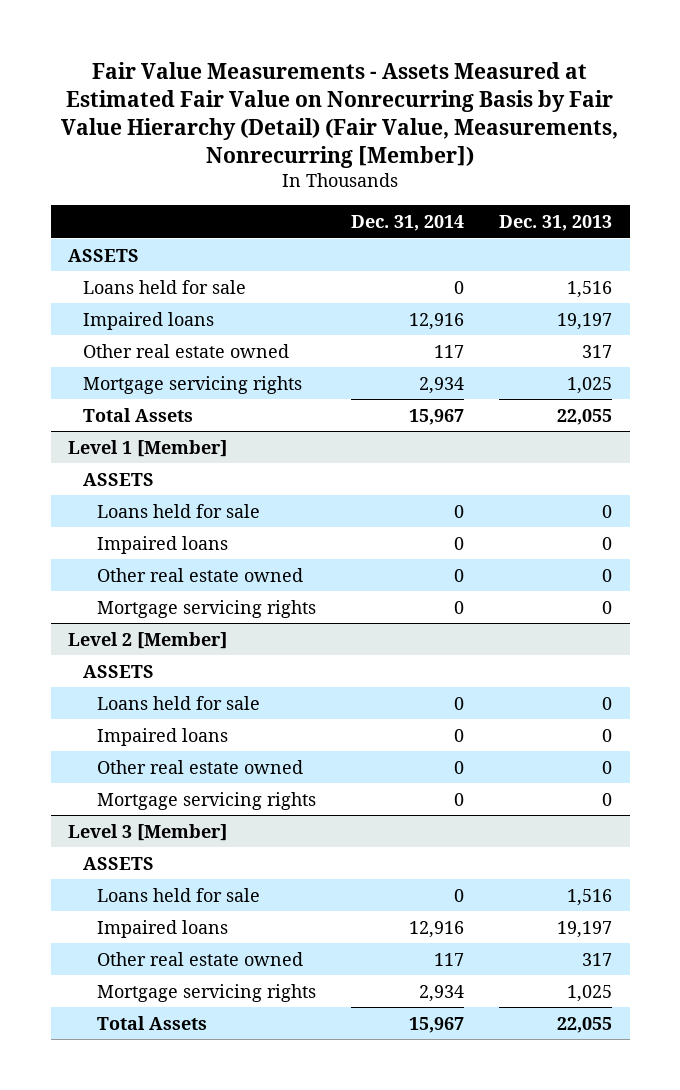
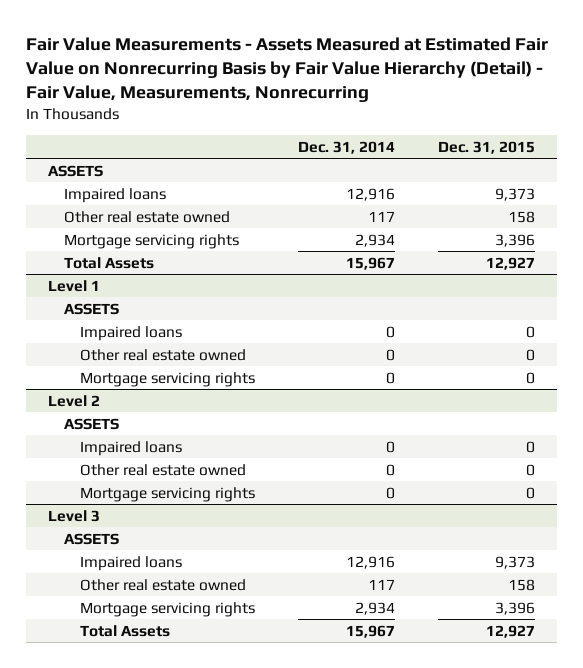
- Fair Value Measurements - Assets Measured at Estimated Fair Value on Nonrecurring Basis by Fair Value Hierarchy (Detail) (Fair Value, Measurements, Nonrecurring [Member])
+ Fair Value Measurements - Assets Measured at Estimated Fair Value on Nonrecurring Basis by Fair Value Hierarchy (Detail) - Fair Value, Measurements, Nonrecurring
- | Dec. 31, 2014 | Dec. 31, 2013
+ | Dec. 31, 2014 | Dec. 31, 2015
- Loans held for sale | 0 | 1,516
- Level 1 [Member]
+ Level 1
- Loans held for sale | 0 | 0
- Level 2 [Member]
+ Level 2
- Loans held for sale | 0 | 0
- Level 3 [Member]
+ Level 3
- Loans held for sale | 0 | 1,516

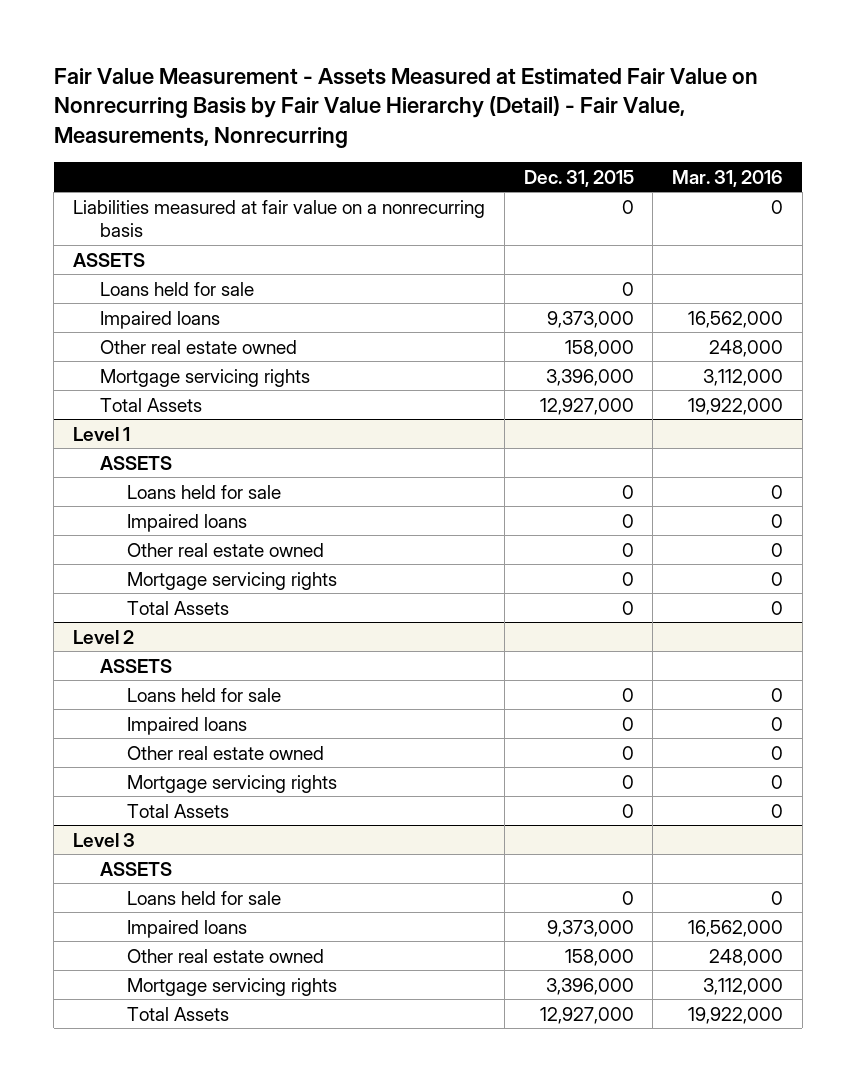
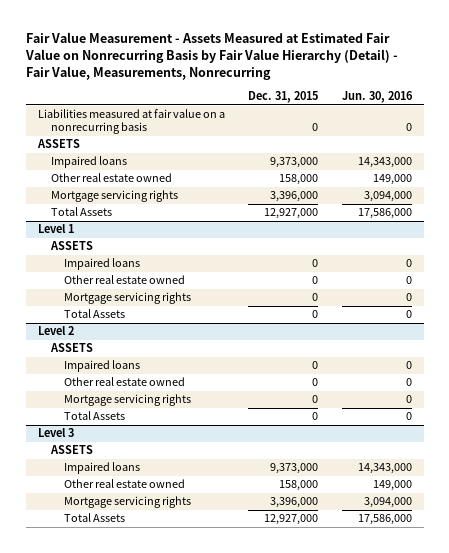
- | Dec. 31, 2015 | Mar. 31, 2016
+ | Dec. 31, 2015 | Jun. 30, 2016
- Loans held for sale | 0 |
@ Level 1
- Loans held for sale | 0 | 0
@ Level 2
- Loans held for sale | 0 | 0
@ Level 3
- Loans held for sale | 0 | 0

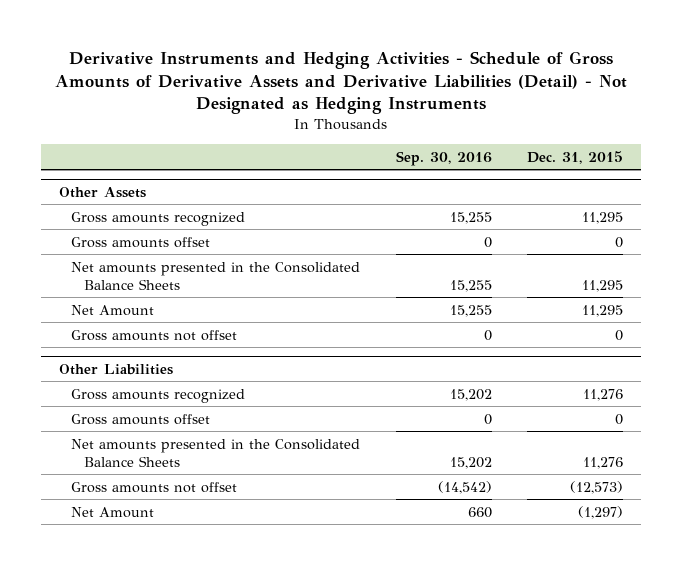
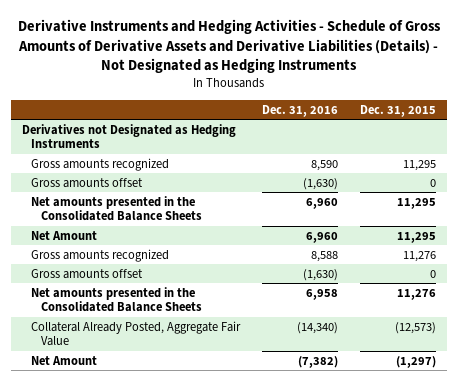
- Derivative Instruments and Hedging Activities - Schedule of Gross Amounts of Derivative Assets and Derivative Liabilities (Detail) - Not Designated as Hedging Instruments
+ Derivative Instruments and Hedging Activities - Schedule of Gross Amounts of Derivative Assets and Derivative Liabilities (Details) - Not Designated as Hedging Instruments
- | Sep. 30, 2016 | Dec. 31, 2015
+ | Dec. 31, 2016 | Dec. 31, 2015
- Other Assets
+ Derivatives not Designated as Hedging Instruments
- Gross amounts not offset | 0 | 0
- Other Liabilities
- Gross amounts not offset | (14,542) | (12,573)
+ Collateral Already Posted, Aggregate Fair Value | (14,340) | (12,573)

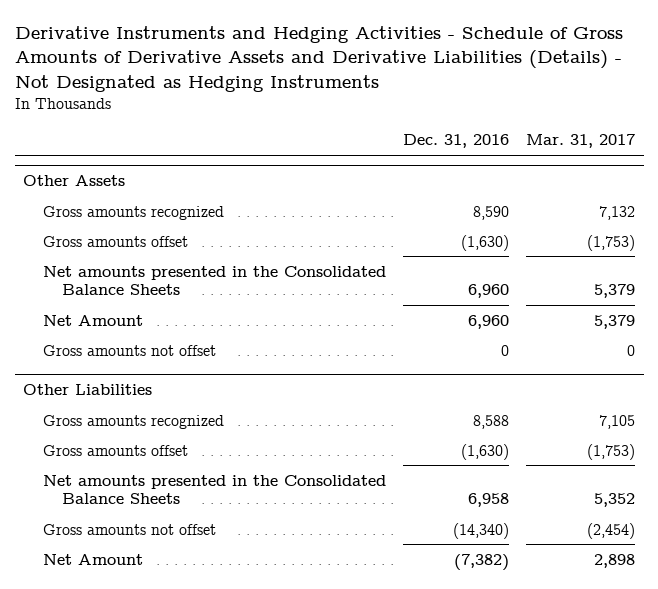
- | Dec. 31, 2016 | Dec. 31, 2015
+ | Dec. 31, 2016 | Mar. 31, 2017
- Derivatives not Designated as Hedging Instruments
+ Other Assets
+ Gross amounts not offset | 0 | 0
+ Other Liabilities
- Collateral Already Posted, Aggregate Fair Value | (14,340) | (12,573)
+ Gross amounts not offset | (14,340) | (2,454)

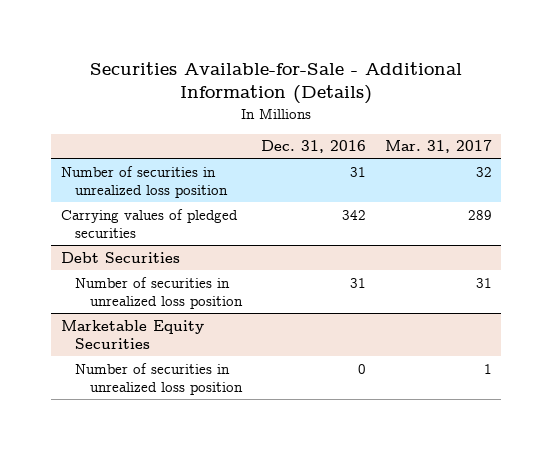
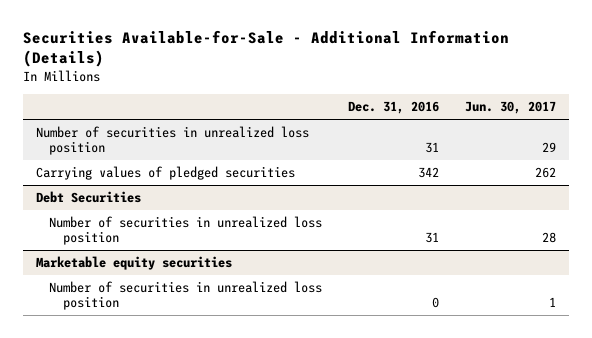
- | Dec. 31, 2016 | Mar. 31, 2017
+ | Dec. 31, 2016 | Jun. 30, 2017
- Marketable Equity Securities
+ Marketable equity securities

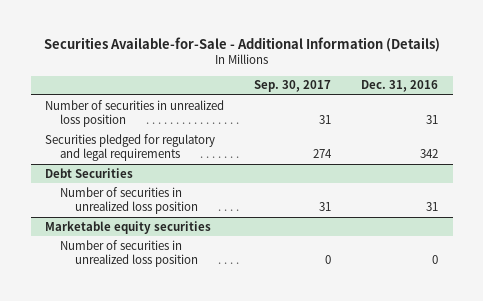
- | Dec. 31, 2016 | Jun. 30, 2017
+ | Sep. 30, 2017 | Dec. 31, 2016
- Carrying values of pledged securities | 342 | 262
+ Securities pledged for regulatory and legal requirements | 274 | 342

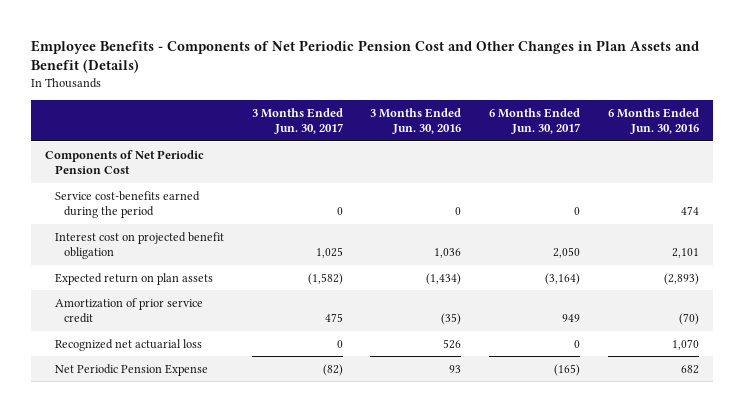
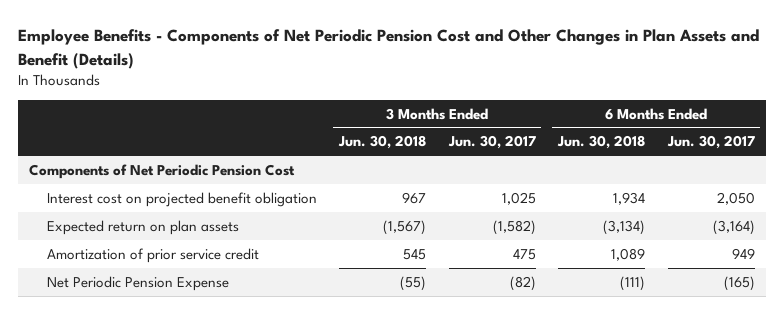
- | 3 Months Ended Jun. 30, 2017 | 3 Months Ended Jun. 30, 2016 | 6 Months Ended Jun. 30, 2017 | 6 Months Ended Jun. 30, 2016
+ | 3 Months Ended Jun. 30, 2018 | 3 Months Ended Jun. 30, 2017 | 6 Months Ended Jun. 30, 2018 | 6 Months Ended Jun. 30, 2017
- Service cost-benefits earned during the period | 0 | 0 | 0 | 474
- Recognized net actuarial loss | 0 | 526 | 0 | 1,070

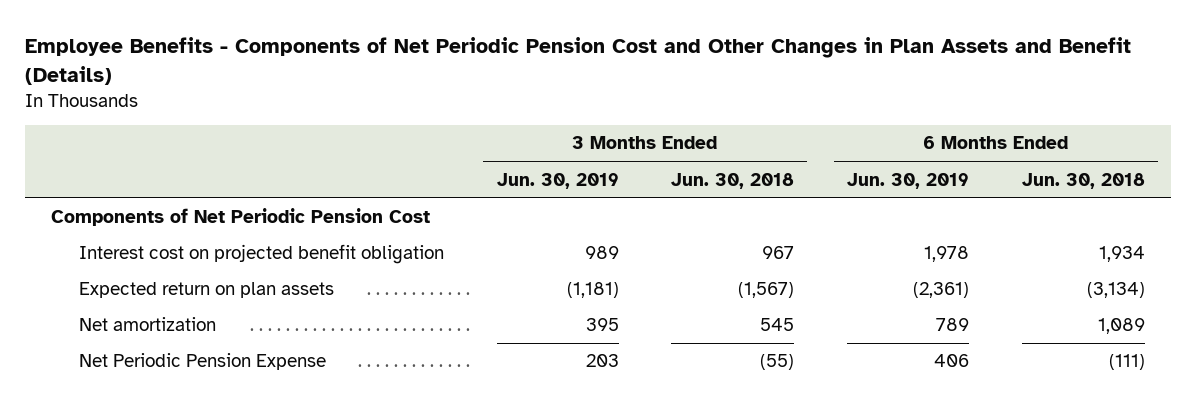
- | 3 Months Ended Jun. 30, 2018 | 3 Months Ended Jun. 30, 2017 | 6 Months Ended Jun. 30, 2018 | 6 Months Ended Jun. 30, 2017
+ | 3 Months Ended Jun. 30, 2019 | 3 Months Ended Jun. 30, 2018 | 6 Months Ended Jun. 30, 2019 | 6 Months Ended Jun. 30, 2018
- Amortization of prior service credit | 545 | 475 | 1,089 | 949
+ Net amortization | 395 | 545 | 789 | 1,089

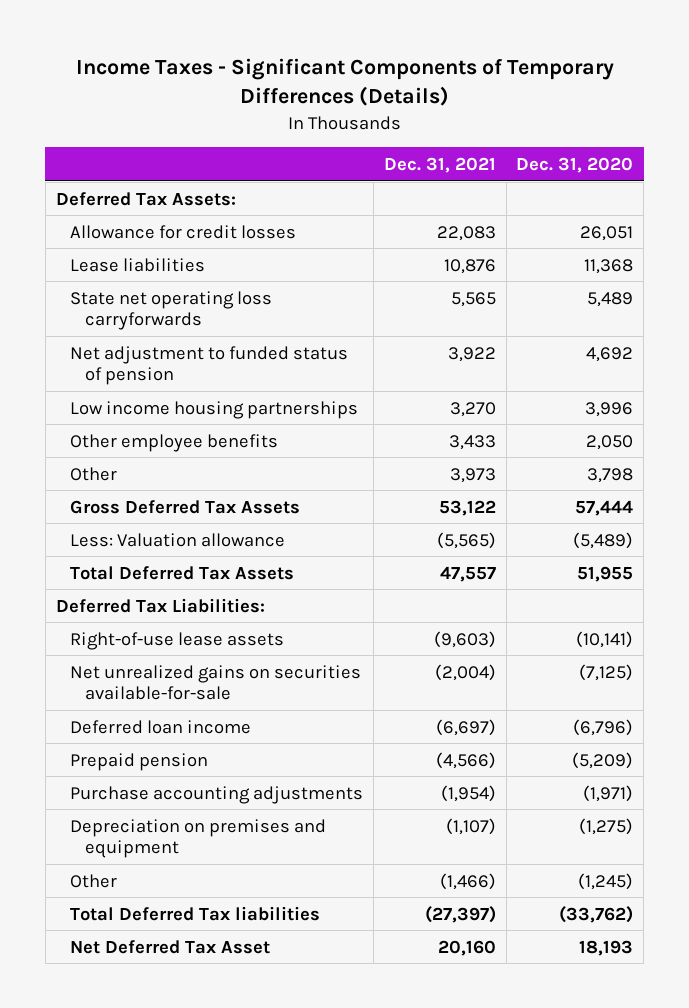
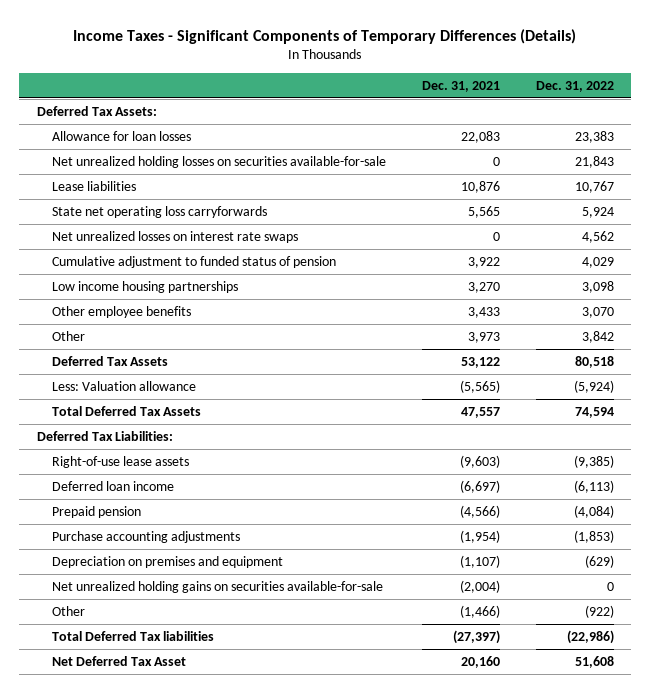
- | Dec. 31, 2021 | Dec. 31, 2020
+ | Dec. 31, 2021 | Dec. 31, 2022
- Allowance for credit losses | 22,083 | 26,051
+ Allowance for loan losses | 22,083 | 23,383
+ Net unrealized holding losses on securities available-for-sale | 0 | 21,843
- Net adjustment to funded status of pension | 3,922 | 4,692
+ Net unrealized losses on interest rate swaps | 0 | 4,562
+ Cumulative adjustment to funded status of pension | 3,922 | 4,029
- Gross Deferred Tax Assets | 53,122 | 57,444
+ Deferred Tax Assets | 53,122 | 80,518
- Net unrealized gains on securities available-for-sale | (2,004) | (7,125)
+ Net unrealized holding gains on securities available-for-sale | (2,004) | 0

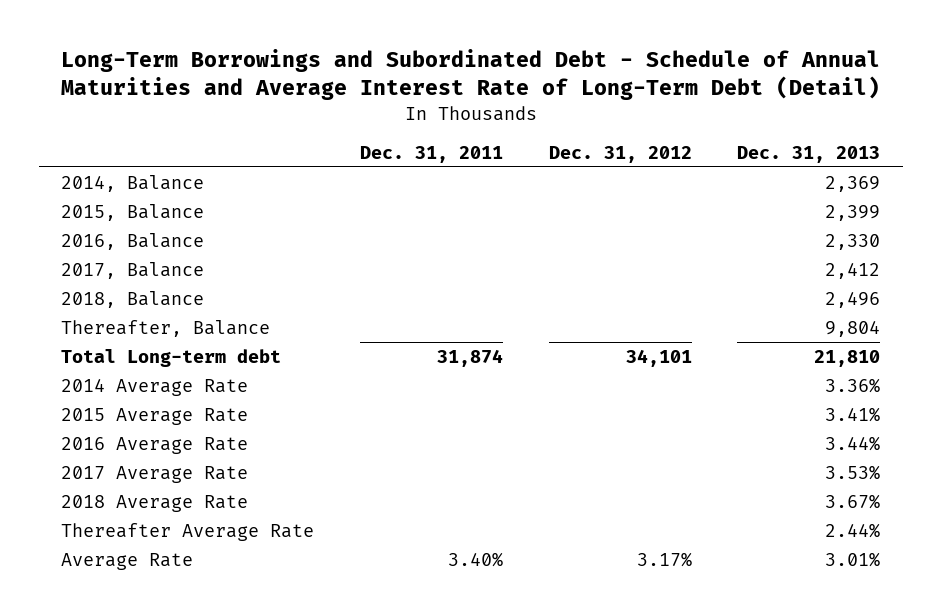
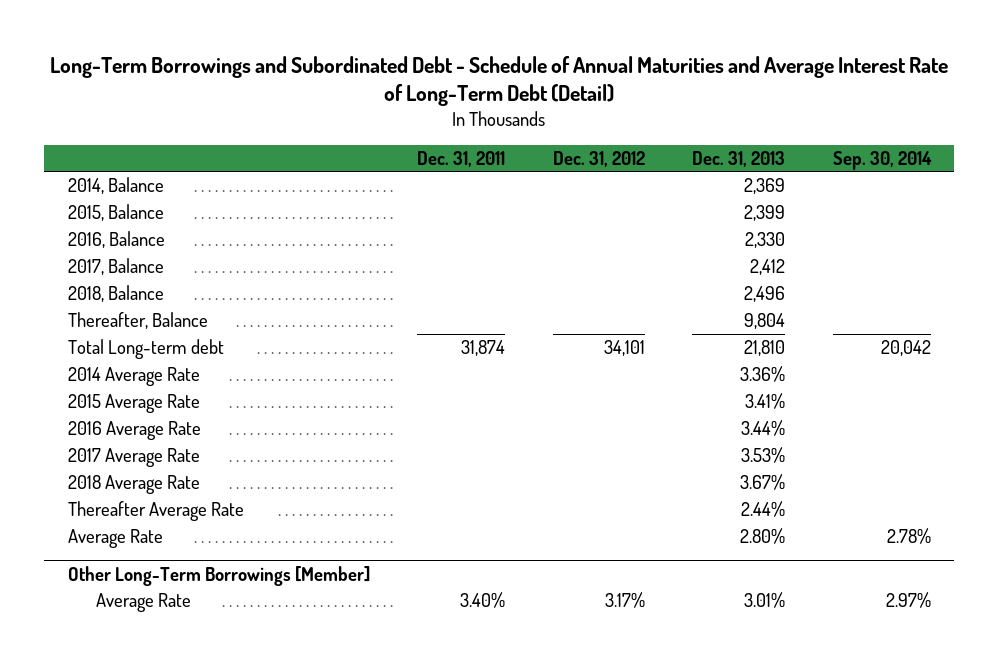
- | Dec. 31, 2011 | Dec. 31, 2012 | Dec. 31, 2013
+ | Dec. 31, 2011 | Dec. 31, 2012 | Dec. 31, 2013 | Sep. 30, 2014
+ Average Rate | | | 2.80% | 2.78%
+ Other Long-Term Borrowings [Member]

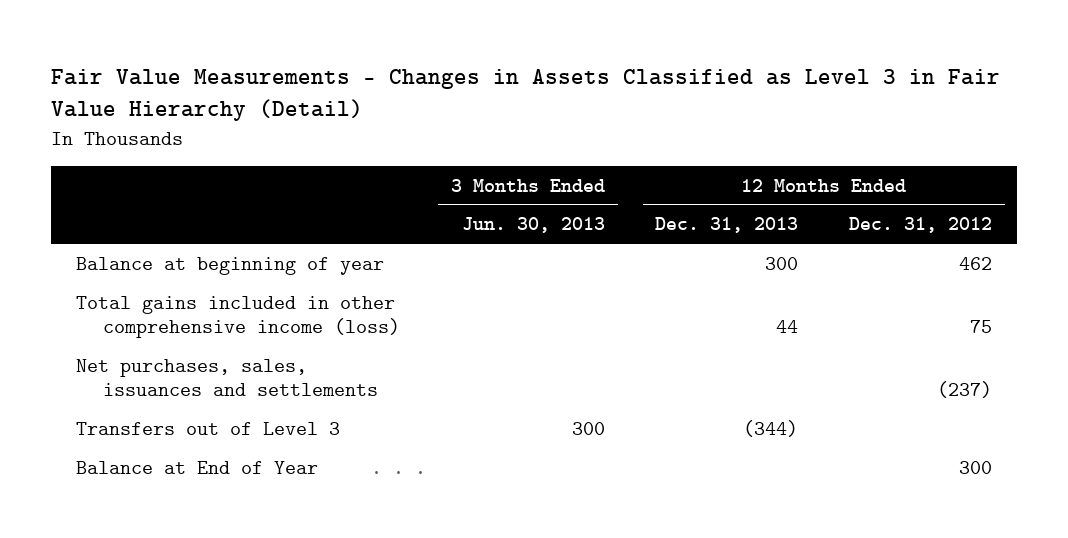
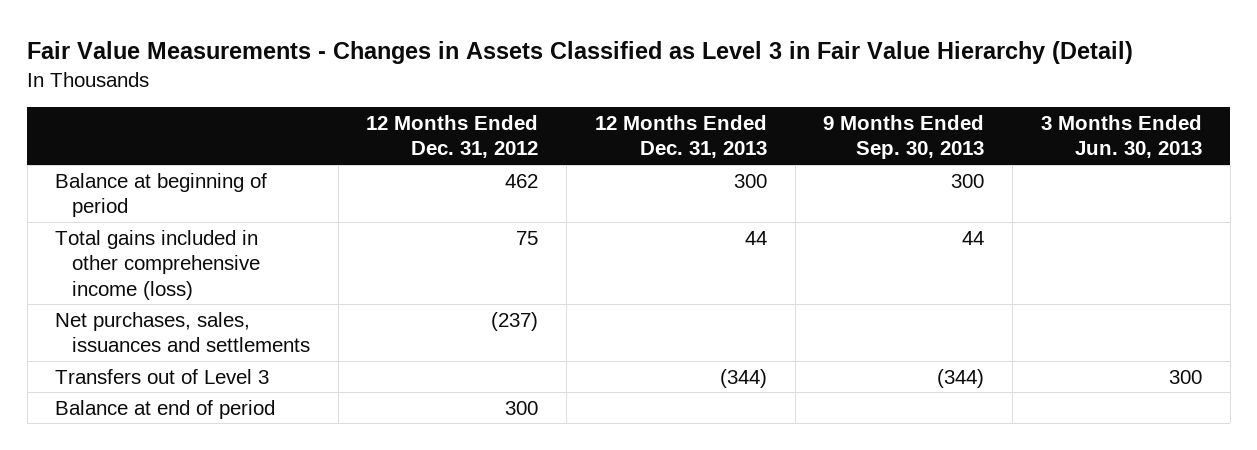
- | 3 Months Ended Jun. 30, 2013 | 12 Months Ended Dec. 31, 2013 | 12 Months Ended Dec. 31, 2012
+ | 12 Months Ended Dec. 31, 2012 | 12 Months Ended Dec. 31, 2013 | 9 Months Ended Sep. 30, 2013 | 3 Months Ended Jun. 30, 2013
- Balance at beginning of year | | 300 | 462
+ Balance at beginning of period | 462 | 300 | 300 |
- Balance at End of Year | | | 300
+ Balance at end of period | 300 | | |

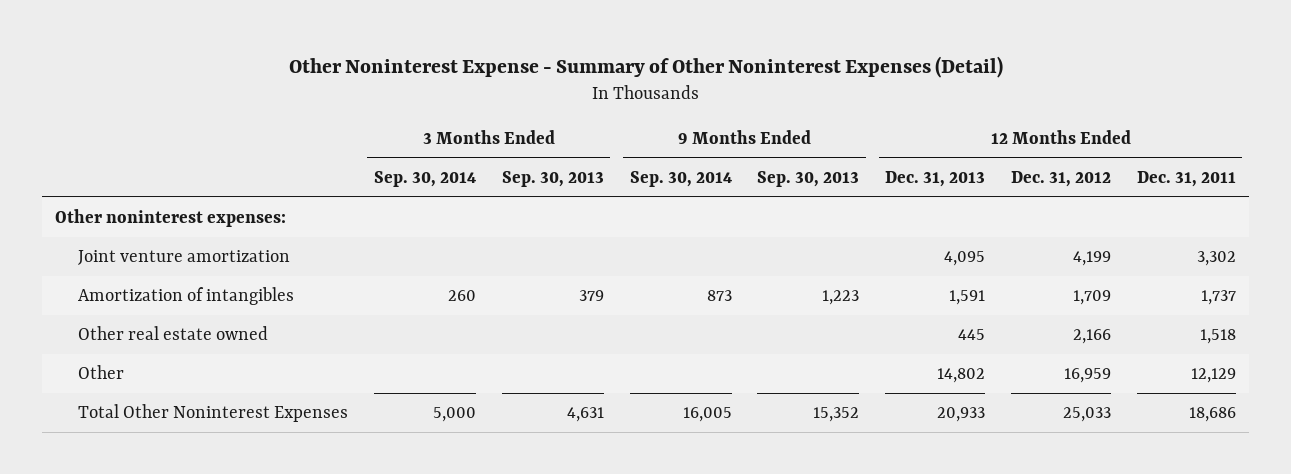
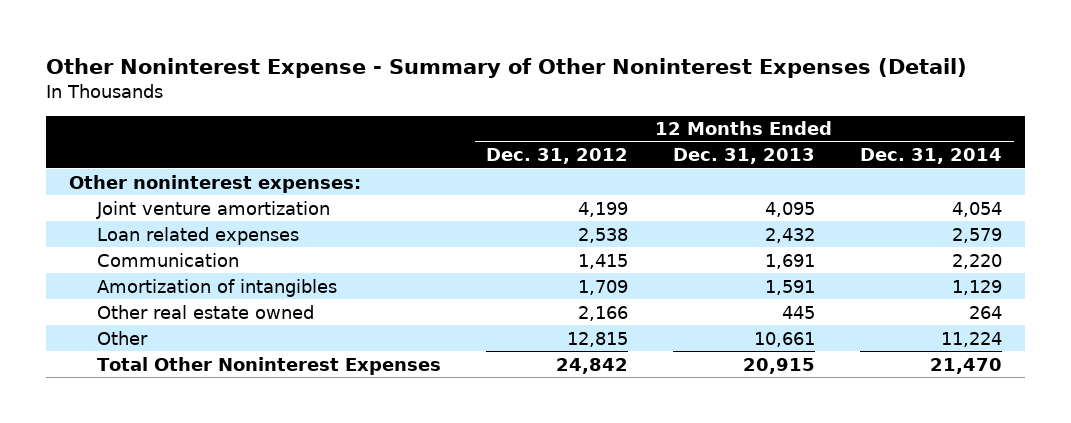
- | 3 Months Ended Sep. 30, 2014 | 3 Months Ended Sep. 30, 2013 | 9 Months Ended Sep. 30, 2014 | 9 Months Ended Sep. 30, 2013 | 12 Months Ended Dec. 31, 2013 | 12 Months Ended Dec. 31, 2012 | 12 Months Ended Dec. 31, 2011
+ | 12 Months Ended Dec. 31, 2012 | 12 Months Ended Dec. 31, 2013 | 12 Months Ended Dec. 31, 2014
+ Loan related expenses | 2,538 | 2,432 | 2,579
+ Communication | 1,415 | 1,691 | 2,220
- Other | | | | | 14,802 | 16,959 | 12,129
- Total Other Noninterest Expenses | 5,000 | 4,631 | 16,005 | 15,352 | 20,933 | 25,033 | 18,686
+ Other | 12,815 | 10,661 | 11,224
+ Total Other Noninterest Expenses | 24,842 | 20,915 | 21,470

